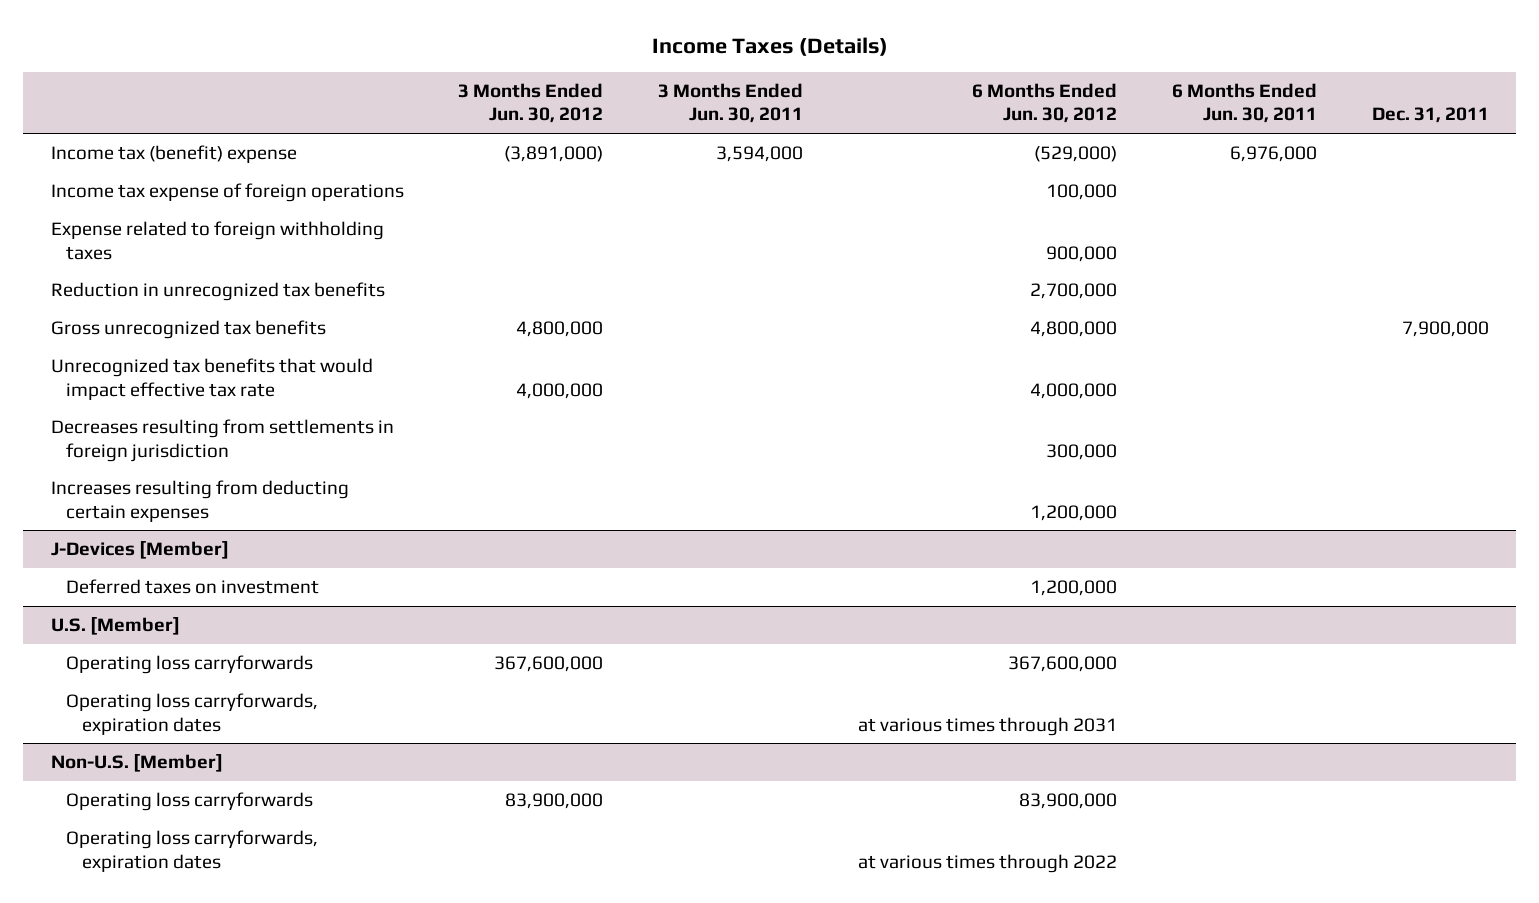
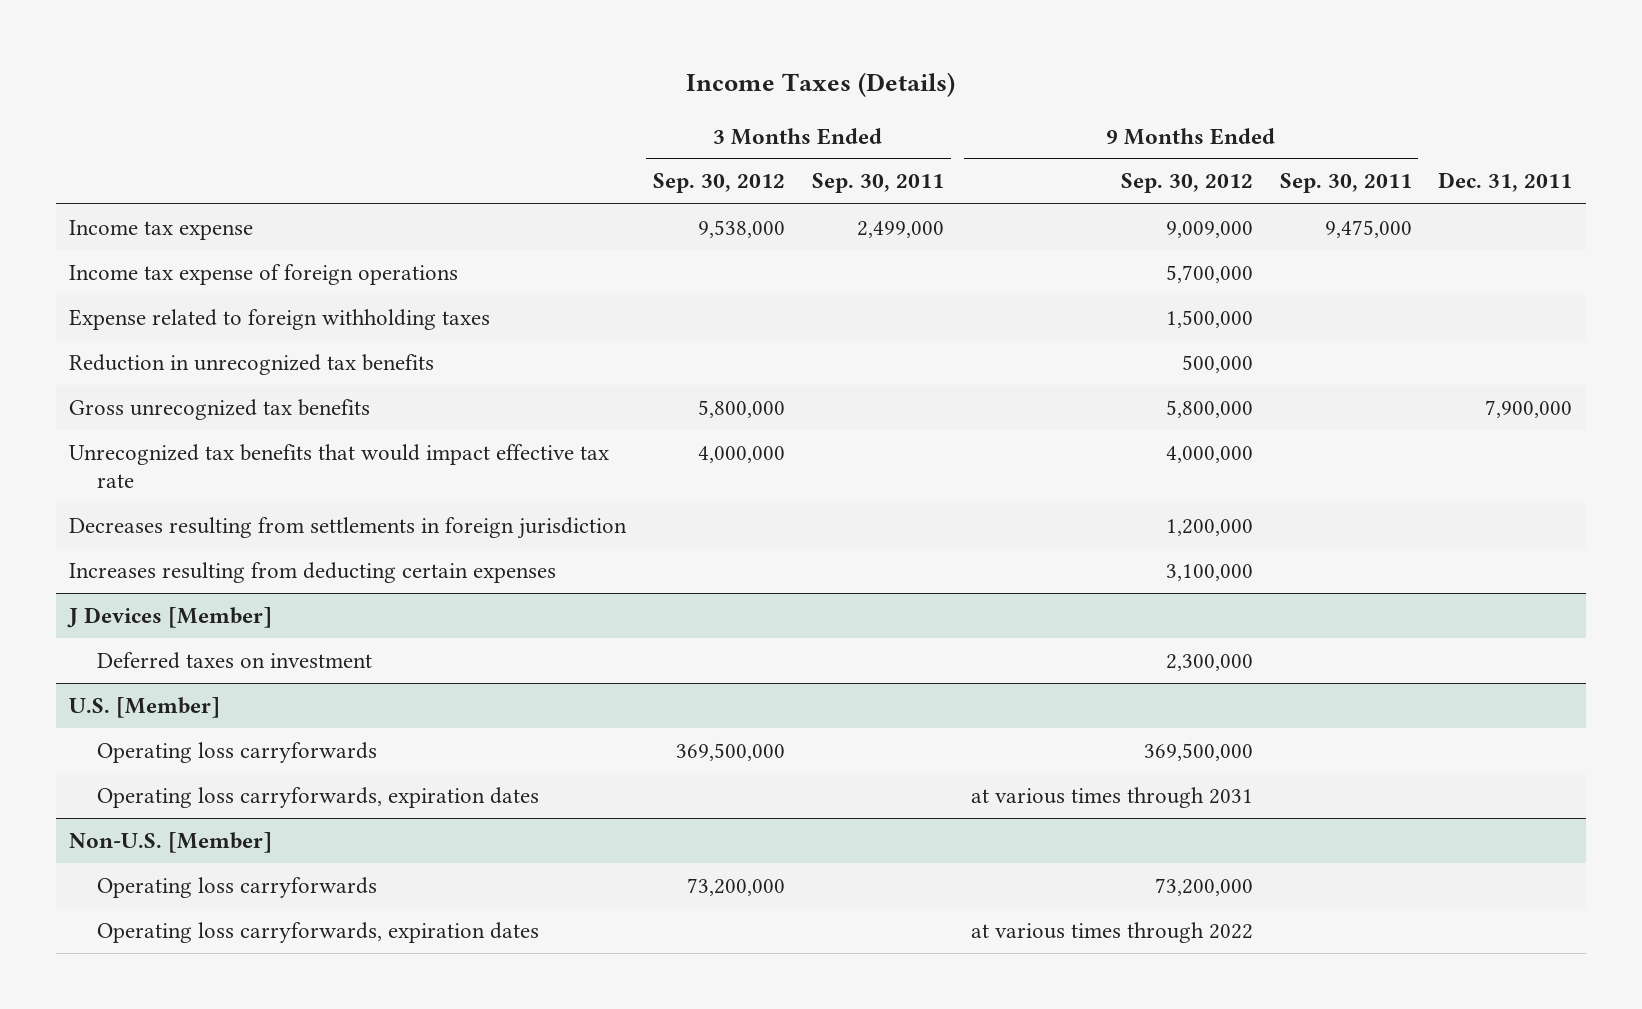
- | 3 Months Ended Jun. 30, 2012 | 3 Months Ended Jun. 30, 2011 | 6 Months Ended Jun. 30, 2012 | 6 Months Ended Jun. 30, 2011 | Dec. 31, 2011
+ | 3 Months Ended Sep. 30, 2012 | 3 Months Ended Sep. 30, 2011 | 9 Months Ended Sep. 30, 2012 | 9 Months Ended Sep. 30, 2011 | Dec. 31, 2011
- Income tax (benefit) expense | (3,891,000) | 3,594,000 | (529,000) | 6,976,000 |
+ Income tax expense | 9,538,000 | 2,499,000 | 9,009,000 | 9,475,000 |
- J-Devices [Member]
+ J Devices [Member]

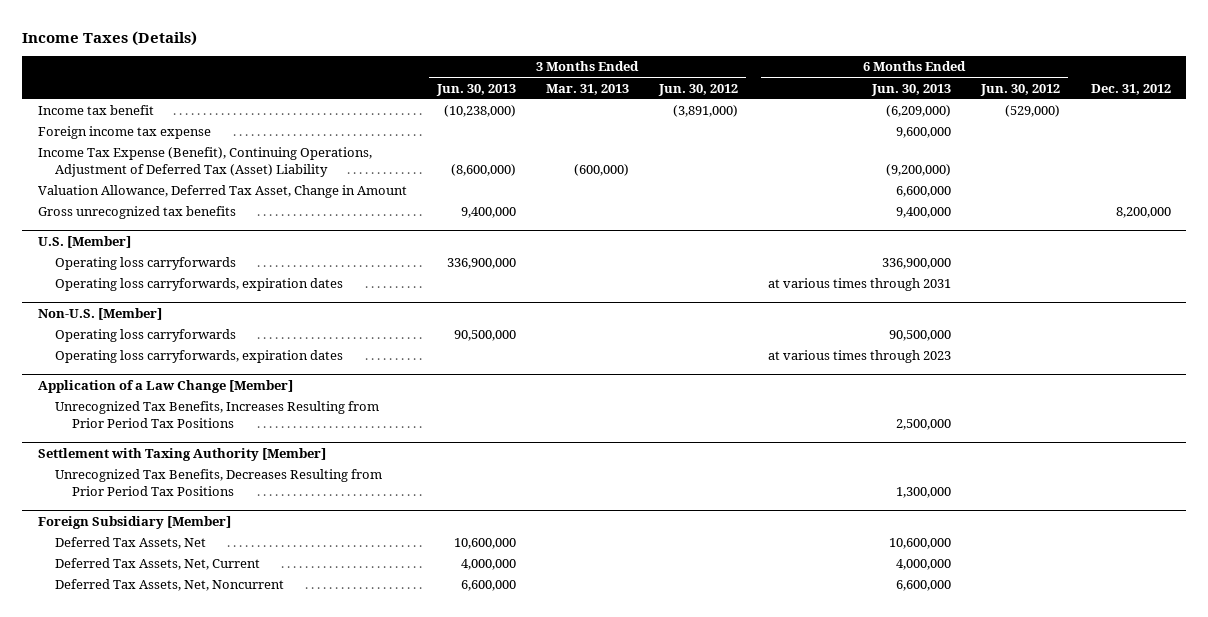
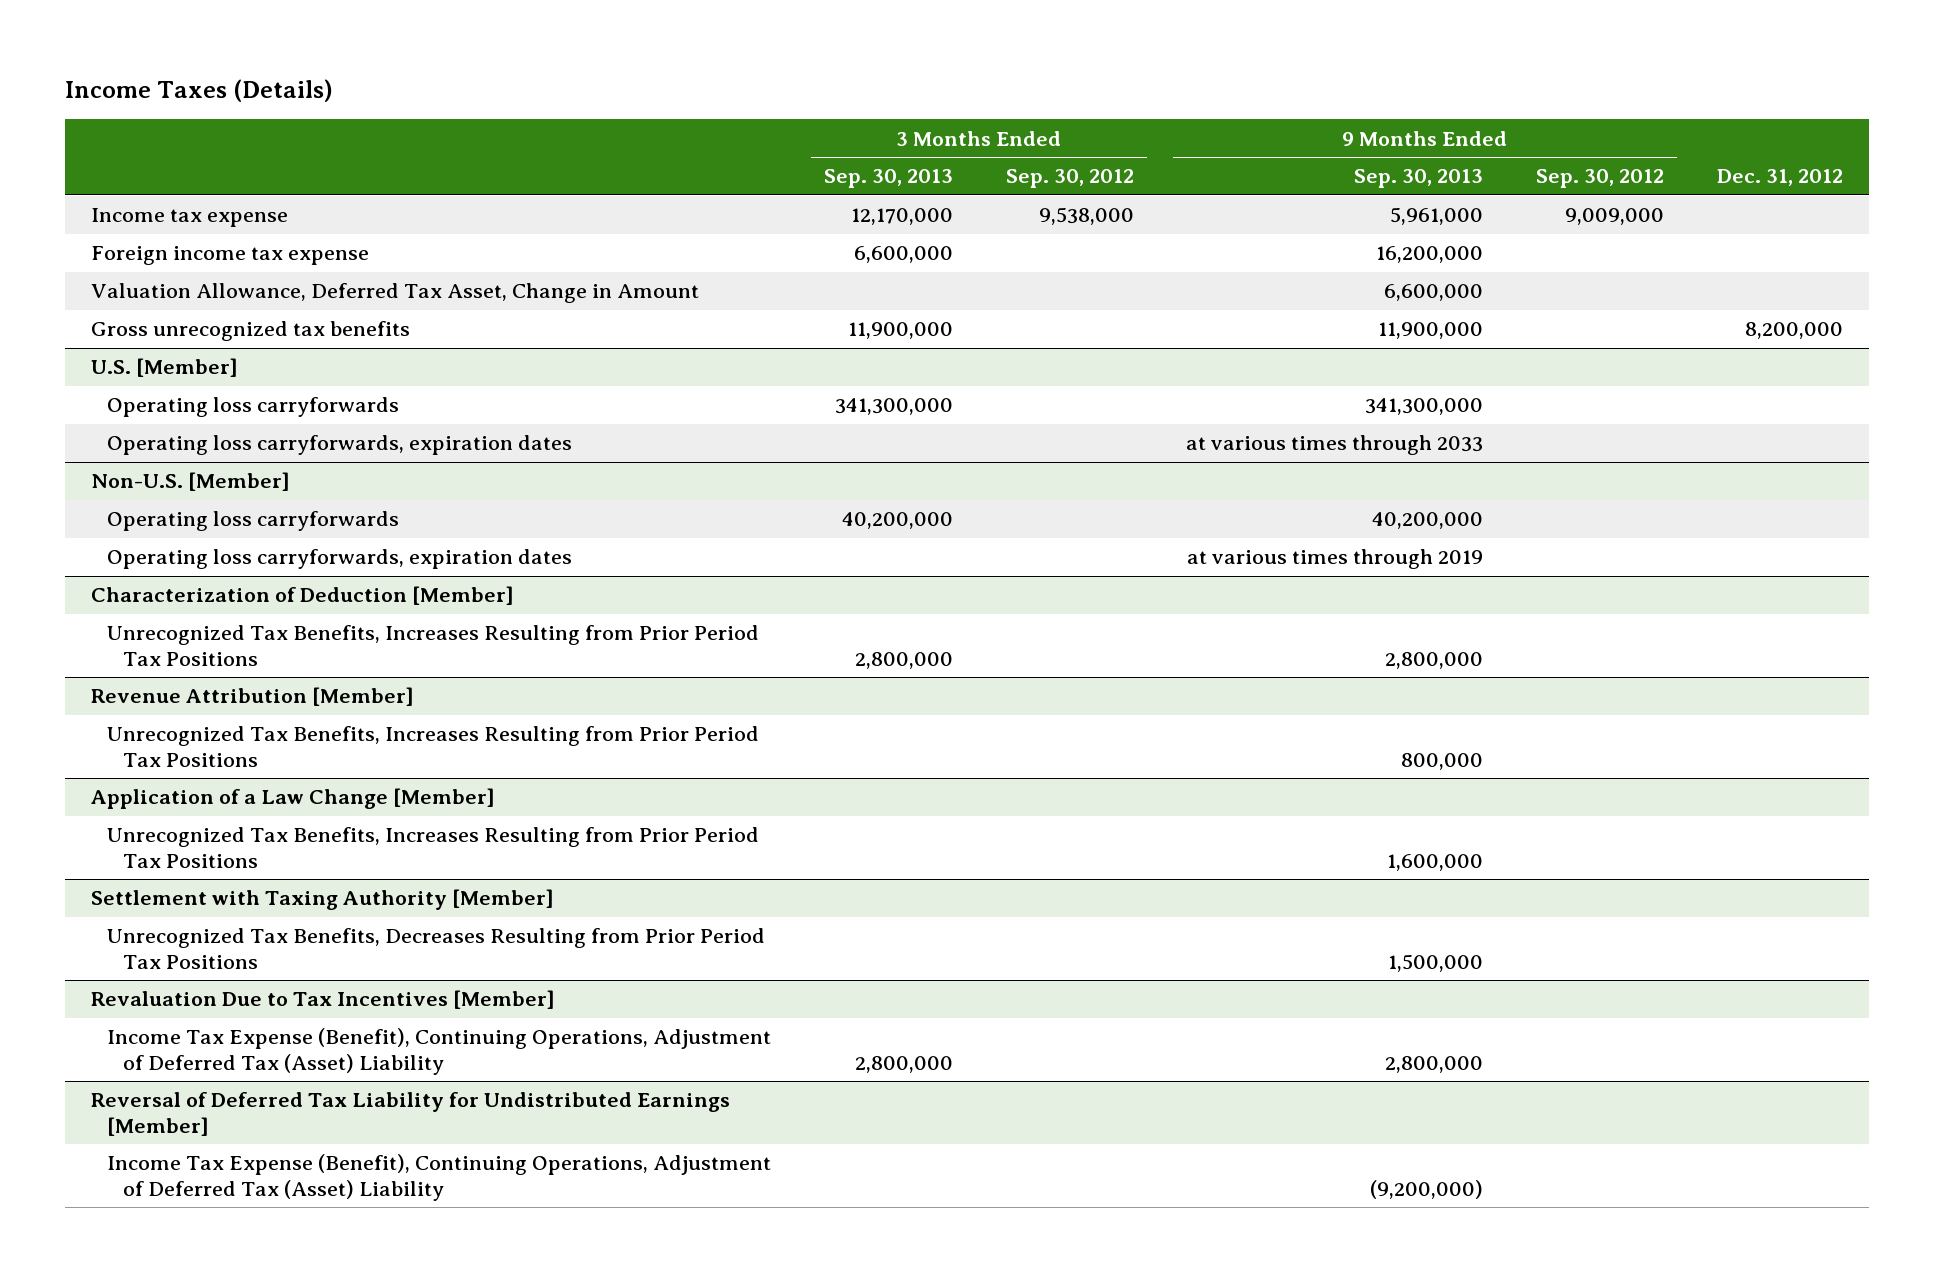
- | 3 Months Ended Jun. 30, 2013 | 3 Months Ended Mar. 31, 2013 | 3 Months Ended Jun. 30, 2012 | 6 Months Ended Jun. 30, 2013 | 6 Months Ended Jun. 30, 2012 | Dec. 31, 2012
+ | 3 Months Ended Sep. 30, 2013 | 3 Months Ended Sep. 30, 2012 | 9 Months Ended Sep. 30, 2013 | 9 Months Ended Sep. 30, 2012 | Dec. 31, 2012
- Income tax benefit | (10,238,000) | | (3,891,000) | (6,209,000) | (529,000) |
+ Income tax expense | 12,170,000 | 9,538,000 | 5,961,000 | 9,009,000 |
- Income Tax Expense (Benefit), Continuing Operations, Adjustment of Deferred Tax (Asset) Liability | (8,600,000) | (600,000) | | (9,200,000) | |
+ Characterization of Deduction [Member]
+ Unrecognized Tax Benefits, Increases Resulting from Prior Period Tax Positions | 2,800,000 | | 2,800,000 | |
+ Revenue Attribution [Member]
+ Unrecognized Tax Benefits, Increases Resulting from Prior Period Tax Positions | | | 800,000 | |
- Foreign Subsidiary [Member]
- Deferred Tax Assets, Net | 10,600,000 | | | 10,600,000 | |
- Deferred Tax Assets, Net, Current | 4,000,000 | | | 4,000,000 | |
- Deferred Tax Assets, Net, Noncurrent | 6,600,000 | | | 6,600,000 | |
+ Revaluation Due to Tax Incentives [Member]
+ Income Tax Expense (Benefit), Continuing Operations, Adjustment of Deferred Tax (Asset) Liability | 2,800,000 | | 2,800,000 | |
+ Reversal of Deferred Tax Liability for Undistributed Earnings [Member]
+ Income Tax Expense (Benefit), Continuing Operations, Adjustment of Deferred Tax (Asset) Liability | | | (9,200,000) | |

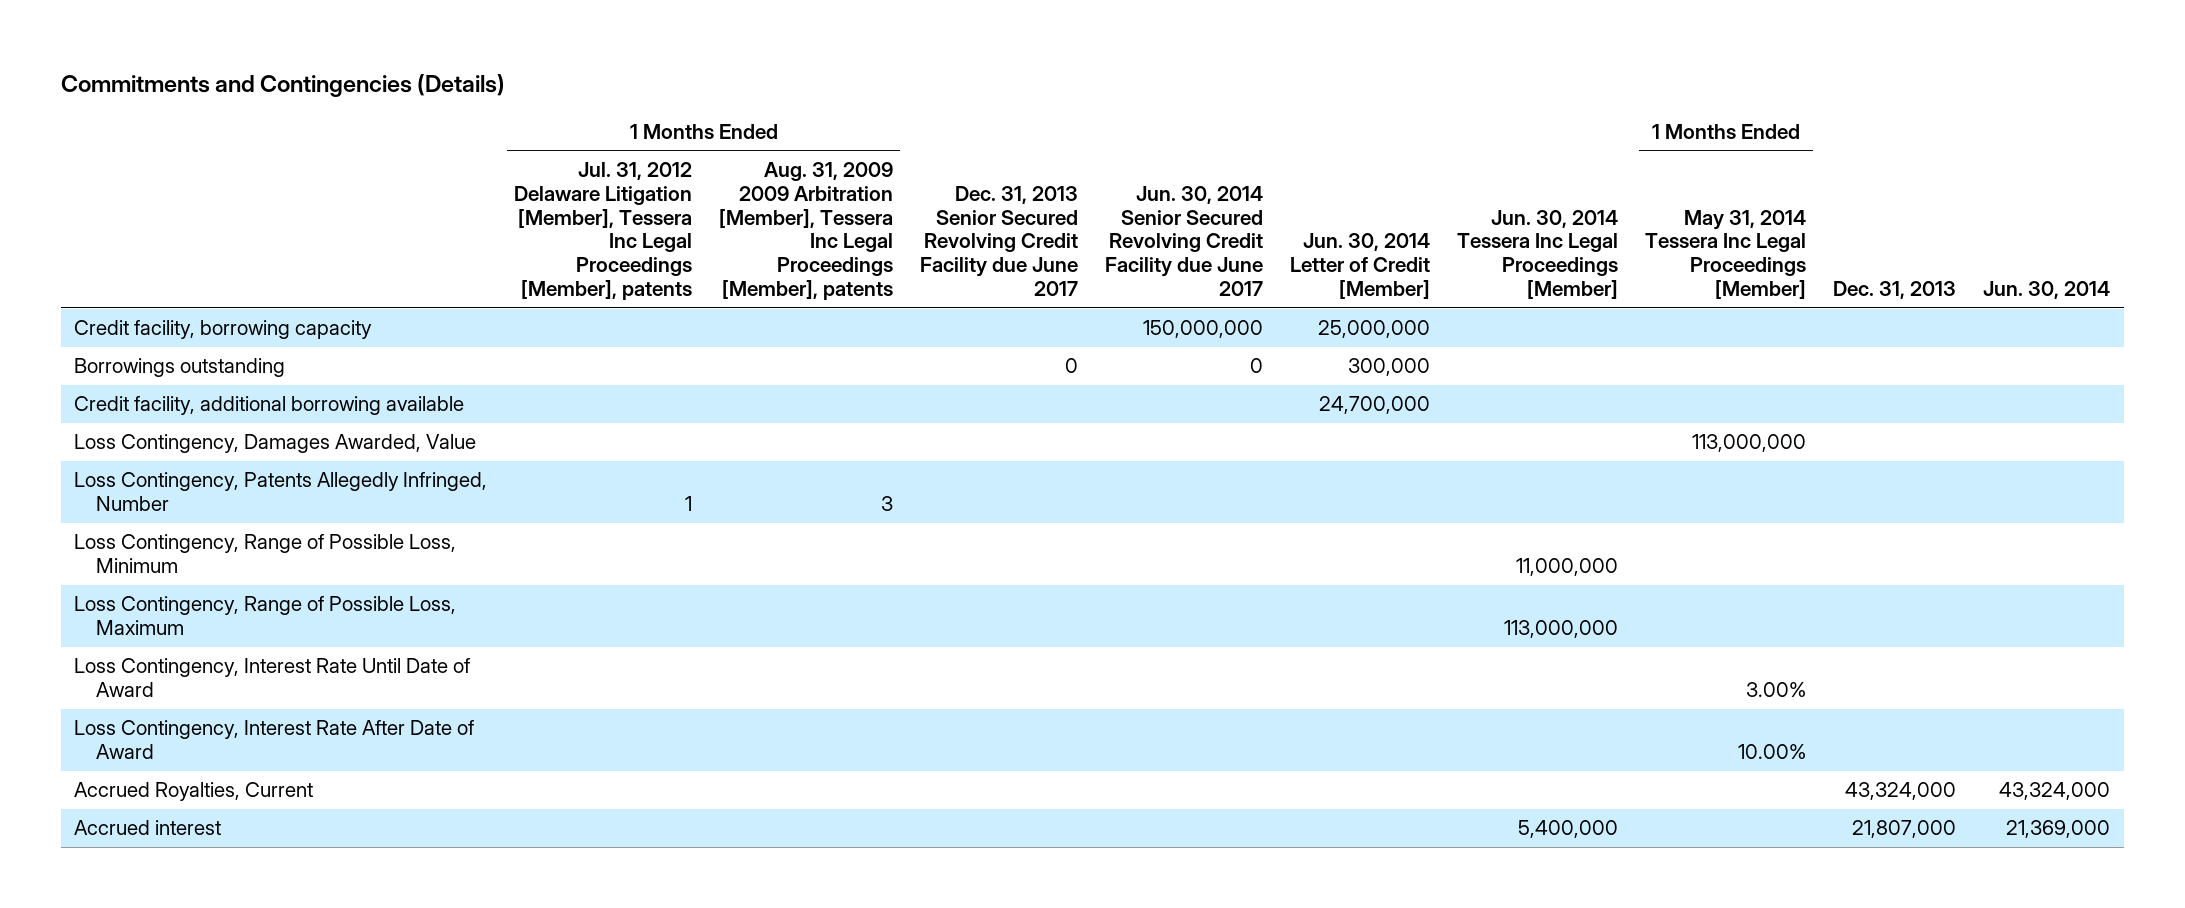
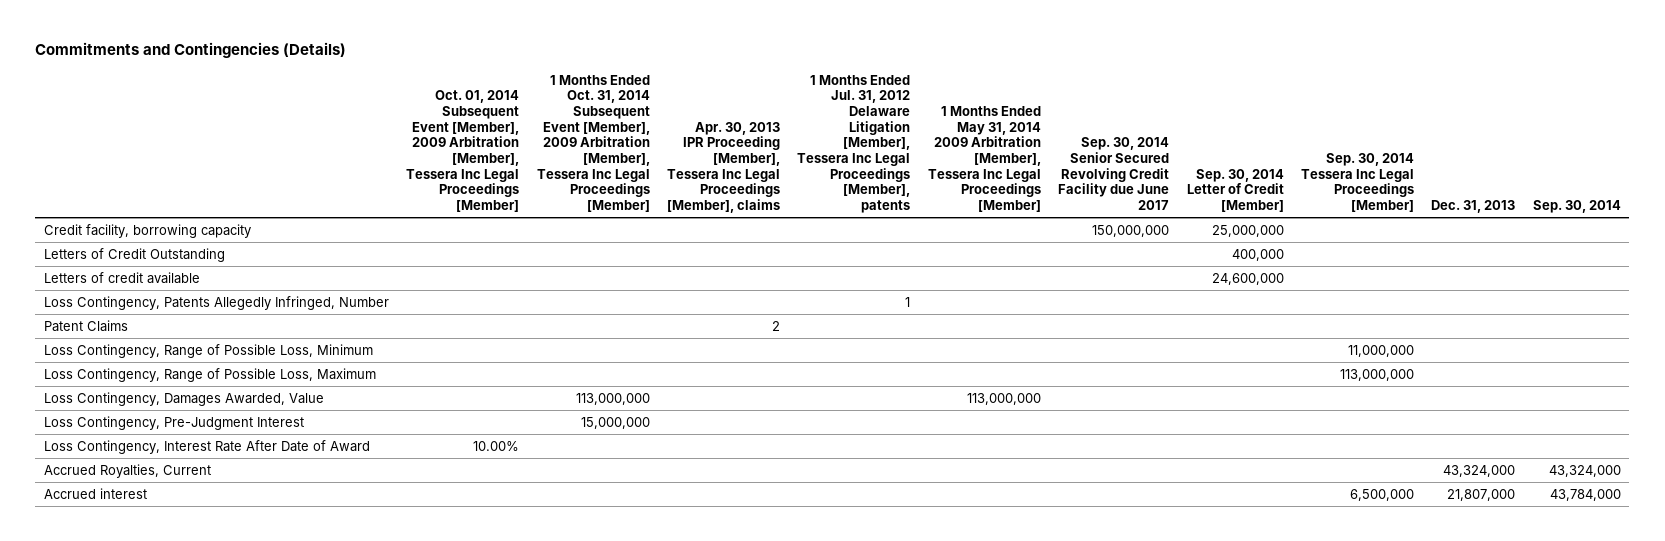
- | 1 Months Ended Jul. 31, 2012 Delaware Litigation [Member], Tessera Inc Legal Proceedings [Member], patents | 1 Months Ended Aug. 31, 2009 2009 Arbitration [Member], Tessera Inc Legal Proceedings [Member], patents | Dec. 31, 2013 Senior Secured Revolving Credit Facility due June 2017 | Jun. 30, 2014 Senior Secured Revolving Credit Facility due June 2017 | Jun. 30, 2014 Letter of Credit [Member] | Jun. 30, 2014 Tessera Inc Legal Proceedings [Member] | 1 Months Ended May 31, 2014 Tessera Inc Legal Proceedings [Member] | Dec. 31, 2013 | Jun. 30, 2014
+ | Oct. 01, 2014 Subsequent Event [Member], 2009 Arbitration [Member], Tessera Inc Legal Proceedings [Member] | 1 Months Ended Oct. 31, 2014 Subsequent Event [Member], 2009 Arbitration [Member], Tessera Inc Legal Proceedings [Member] | Apr. 30, 2013 IPR Proceeding [Member], Tessera Inc Legal Proceedings [Member], claims | 1 Months Ended Jul. 31, 2012 Delaware Litigation [Member], Tessera Inc Legal Proceedings [Member], patents | 1 Months Ended May 31, 2014 2009 Arbitration [Member], Tessera Inc Legal Proceedings [Member] | Sep. 30, 2014 Senior Secured Revolving Credit Facility due June 2017 | Sep. 30, 2014 Letter of Credit [Member] | Sep. 30, 2014 Tessera Inc Legal Proceedings [Member] | Dec. 31, 2013 | Sep. 30, 2014
- Borrowings outstanding | | | 0 | 0 | 300,000 | | | |
- Credit facility, additional borrowing available | | | | | 24,700,000 | | | |
+ Letters of Credit Outstanding | | | | | | | 400,000 | | |
+ Letters of credit available | | | | | | | 24,600,000 | | |
+ Patent Claims | | | 2 | | | | | | |
- Loss Contingency, Interest Rate Until Date of Award | | | | | | | 3.00% | |
moved down: Loss Contingency, Damages Awarded, Value | | 113,000,000 | | | 113,000,000 | | | | |
+ Loss Contingency, Pre-Judgment Interest | | 15,000,000 | | | | | | | |

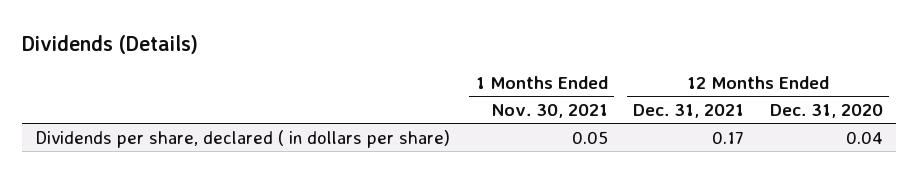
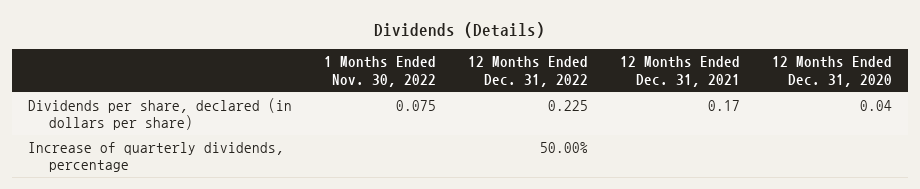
- | 1 Months Ended Nov. 30, 2021 | 12 Months Ended Dec. 31, 2021 | 12 Months Ended Dec. 31, 2020
+ | 1 Months Ended Nov. 30, 2022 | 12 Months Ended Dec. 31, 2022 | 12 Months Ended Dec. 31, 2021 | 12 Months Ended Dec. 31, 2020
- Dividends per share, declared ( in dollars per share) | 0.05 | 0.17 | 0.04
+ Dividends per share, declared (in dollars per share) | 0.075 | 0.225 | 0.17 | 0.04
+ Increase of quarterly dividends, percentage | | 50.00% | |

